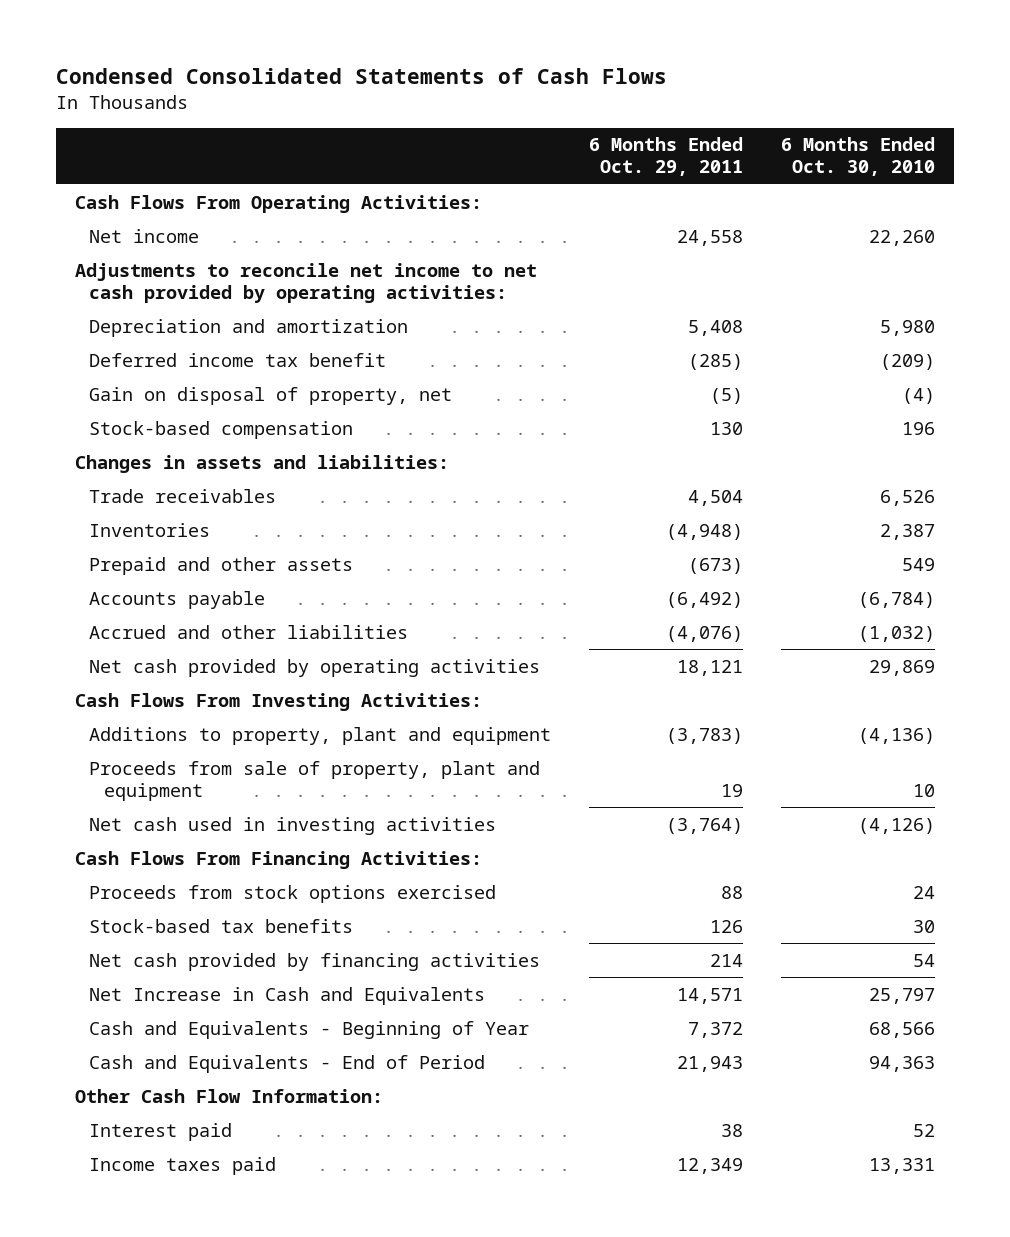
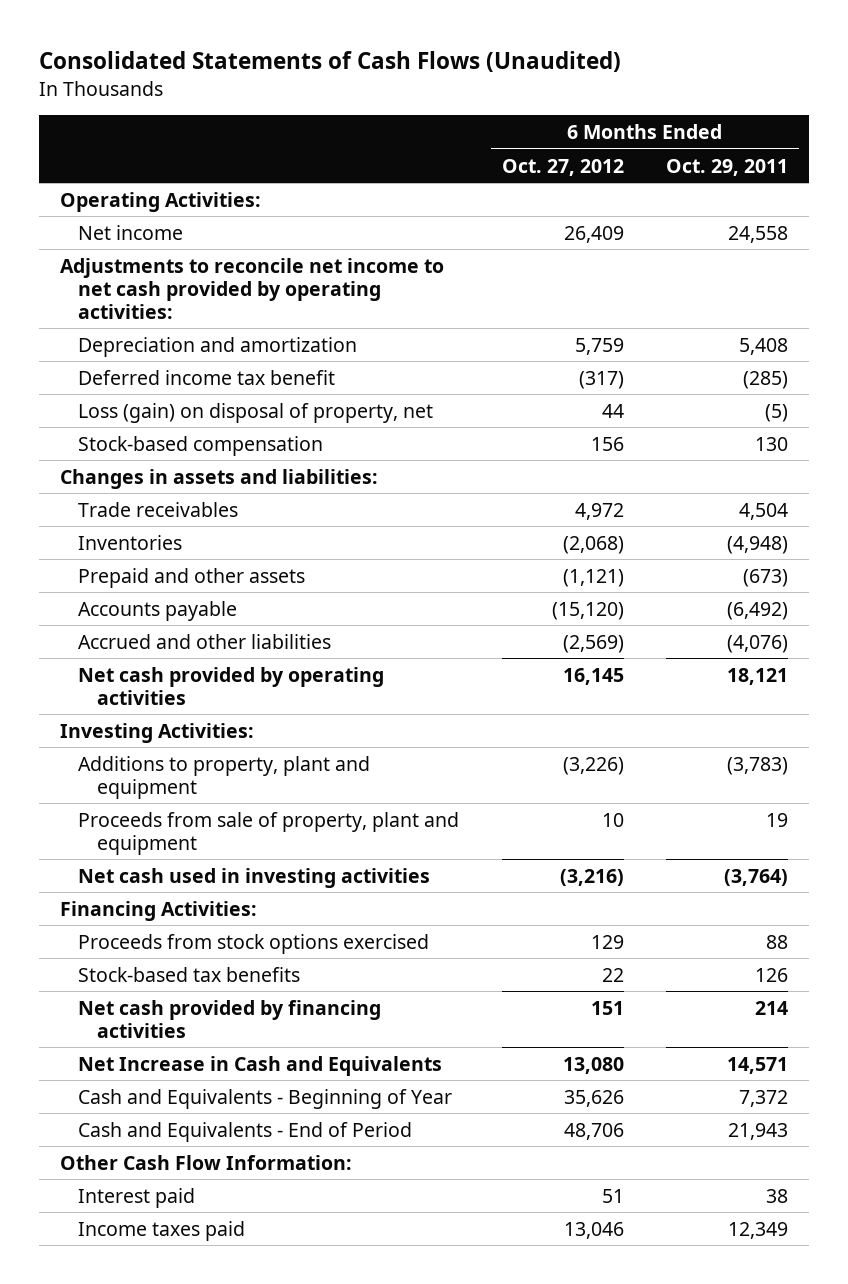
- Condensed Consolidated Statements of Cash Flows
+ Consolidated Statements of Cash Flows (Unaudited)
- | 6 Months Ended Oct. 29, 2011 | 6 Months Ended Oct. 30, 2010
+ | 6 Months Ended Oct. 27, 2012 | 6 Months Ended Oct. 29, 2011
- Cash Flows From Operating Activities:
+ Operating Activities:
- Gain on disposal of property, net | (5) | (4)
+ Loss (gain) on disposal of property, net | 44 | (5)
- Cash Flows From Investing Activities:
+ Investing Activities:
- Cash Flows From Financing Activities:
+ Financing Activities:

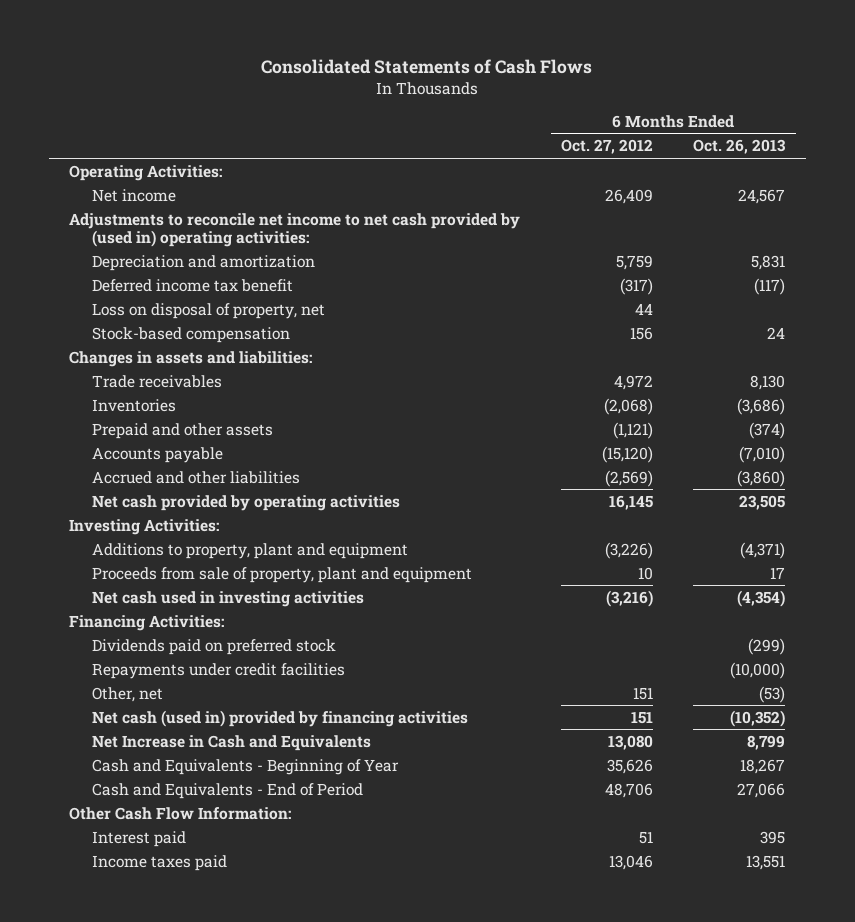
- Consolidated Statements of Cash Flows (Unaudited)
+ Consolidated Statements of Cash Flows
- | 6 Months Ended Oct. 27, 2012 | 6 Months Ended Oct. 29, 2011
+ | 6 Months Ended Oct. 27, 2012 | 6 Months Ended Oct. 26, 2013
- Adjustments to reconcile net income to net cash provided by operating activities:
+ Adjustments to reconcile net income to net cash provided by (used in) operating activities:
- Loss (gain) on disposal of property, net | 44 | (5)
+ Loss on disposal of property, net | 44 |
- Proceeds from stock options exercised | 129 | 88
- Stock-based tax benefits | 22 | 126
- Net cash provided by financing activities | 151 | 214
+ Dividends paid on preferred stock | | (299)
+ Repayments under credit facilities | | (10,000)
+ Other, net | 151 | (53)
+ Net cash (used in) provided by financing activities | 151 | (10,352)

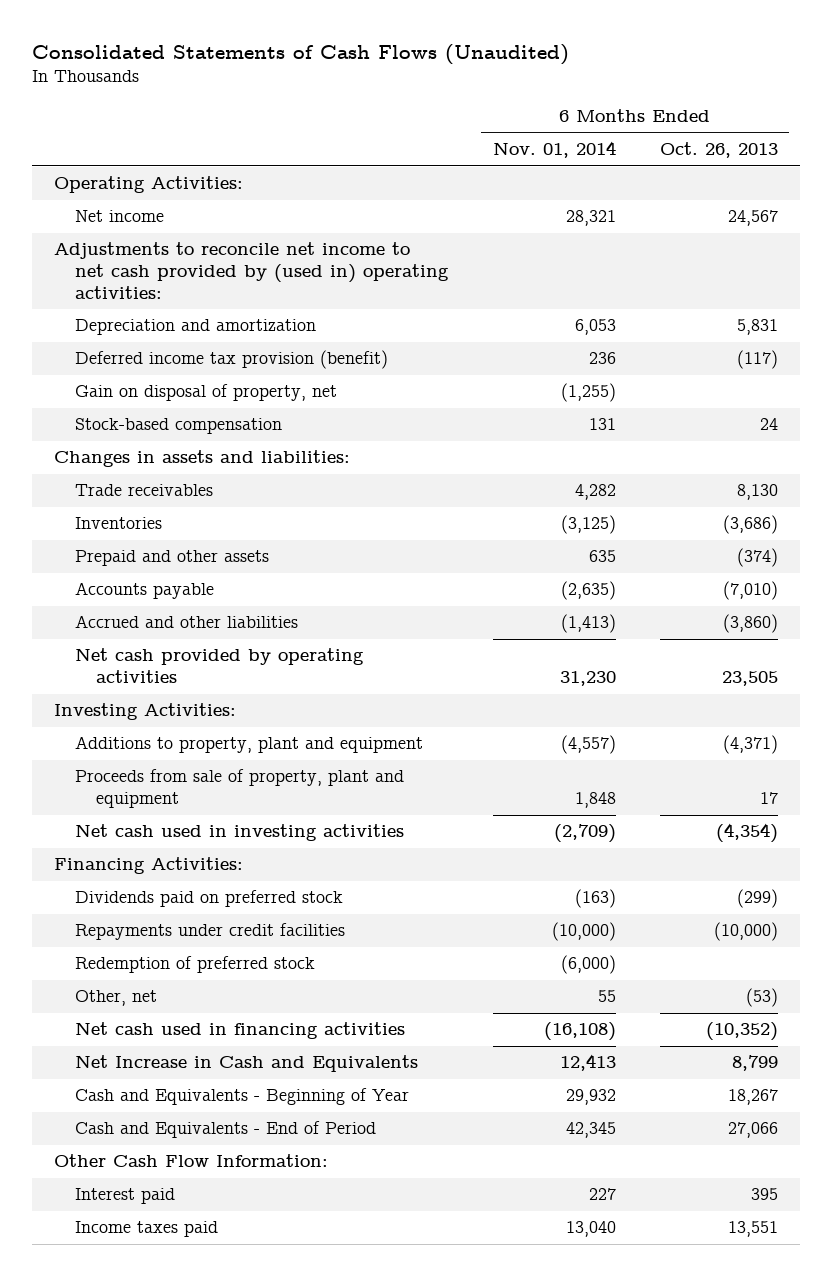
- Consolidated Statements of Cash Flows
+ Consolidated Statements of Cash Flows (Unaudited)
- | 6 Months Ended Oct. 27, 2012 | 6 Months Ended Oct. 26, 2013
+ | 6 Months Ended Nov. 01, 2014 | 6 Months Ended Oct. 26, 2013
- Deferred income tax benefit | (317) | (117)
- Loss on disposal of property, net | 44 |
+ Deferred income tax provision (benefit) | 236 | (117)
+ Gain on disposal of property, net | (1,255) |
+ Redemption of preferred stock | (6,000) |
- Net cash (used in) provided by financing activities | 151 | (10,352)
+ Net cash used in financing activities | (16,108) | (10,352)

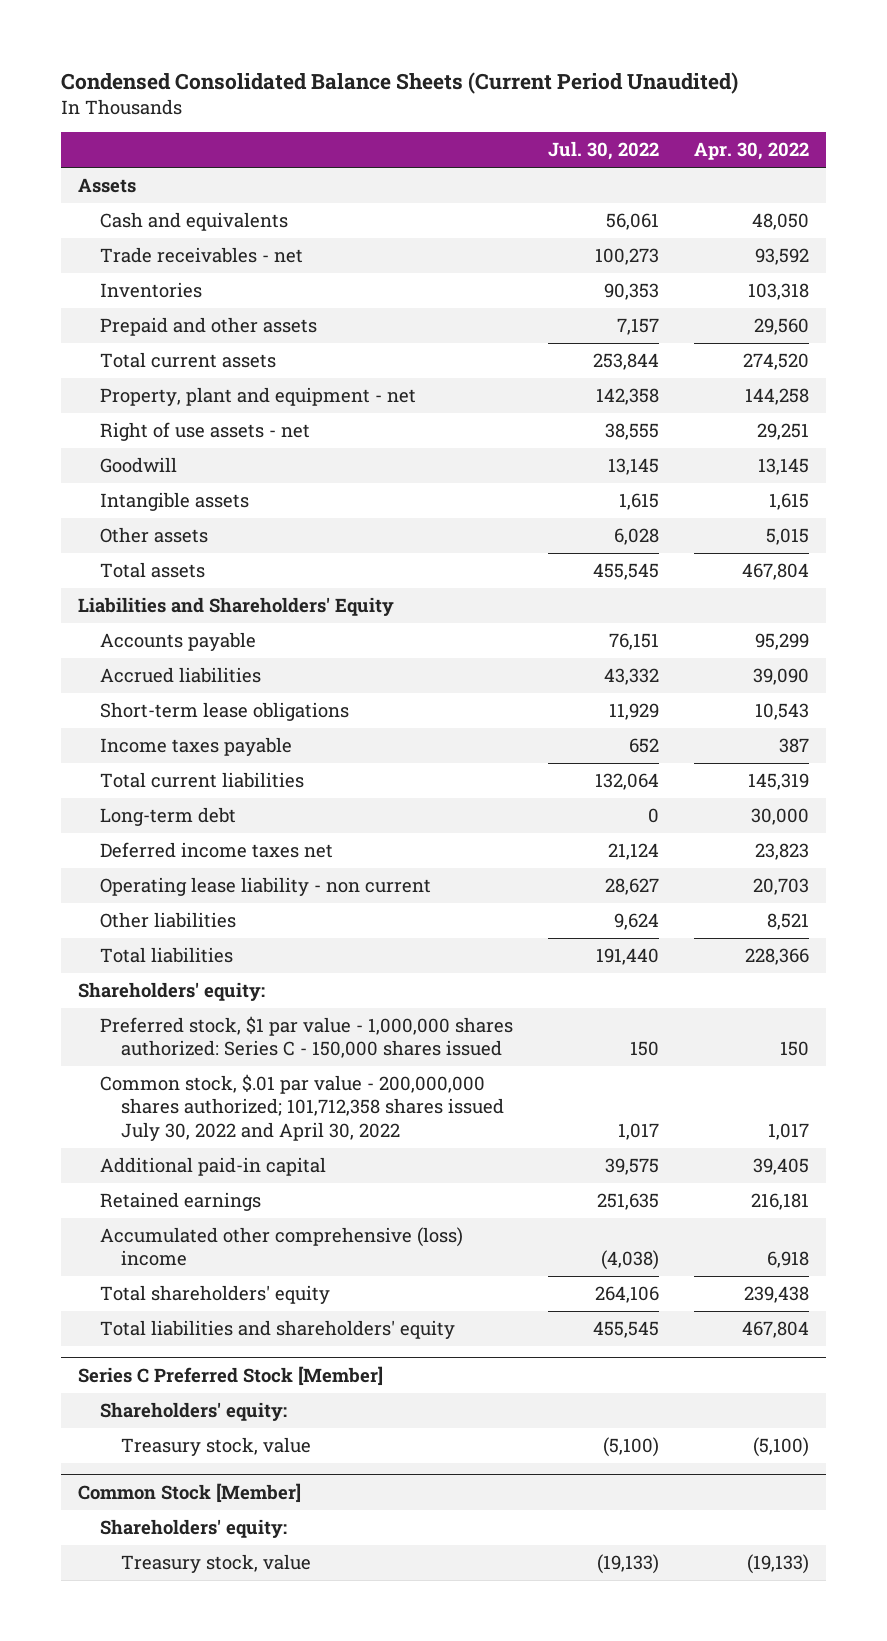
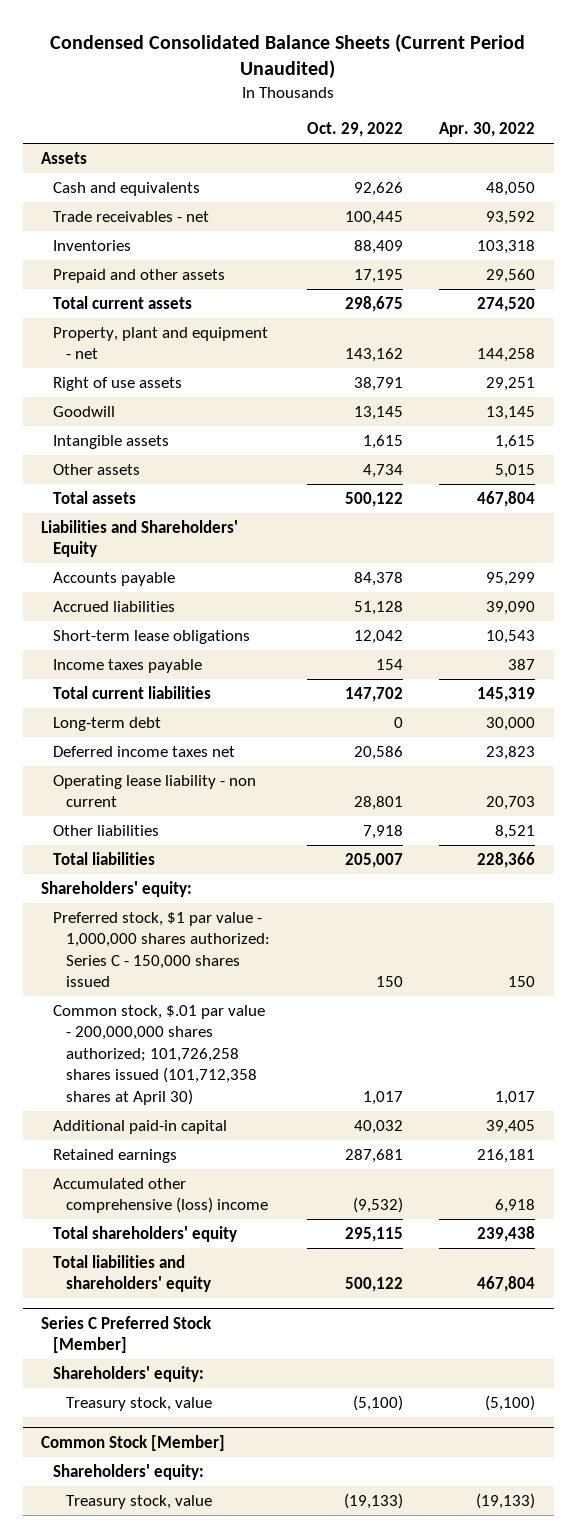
- | Jul. 30, 2022 | Apr. 30, 2022
+ | Oct. 29, 2022 | Apr. 30, 2022
- Right of use assets - net | 38,555 | 29,251
+ Right of use assets | 38,791 | 29,251
- Common stock, $.01 par value - 200,000,000 shares authorized; 101,712,358 shares issued July 30, 2022 and April 30, 2022 | 1,017 | 1,017
+ Common stock, $.01 par value - 200,000,000 shares authorized; 101,726,258 shares issued (101,712,358 shares at April 30) | 1,017 | 1,017

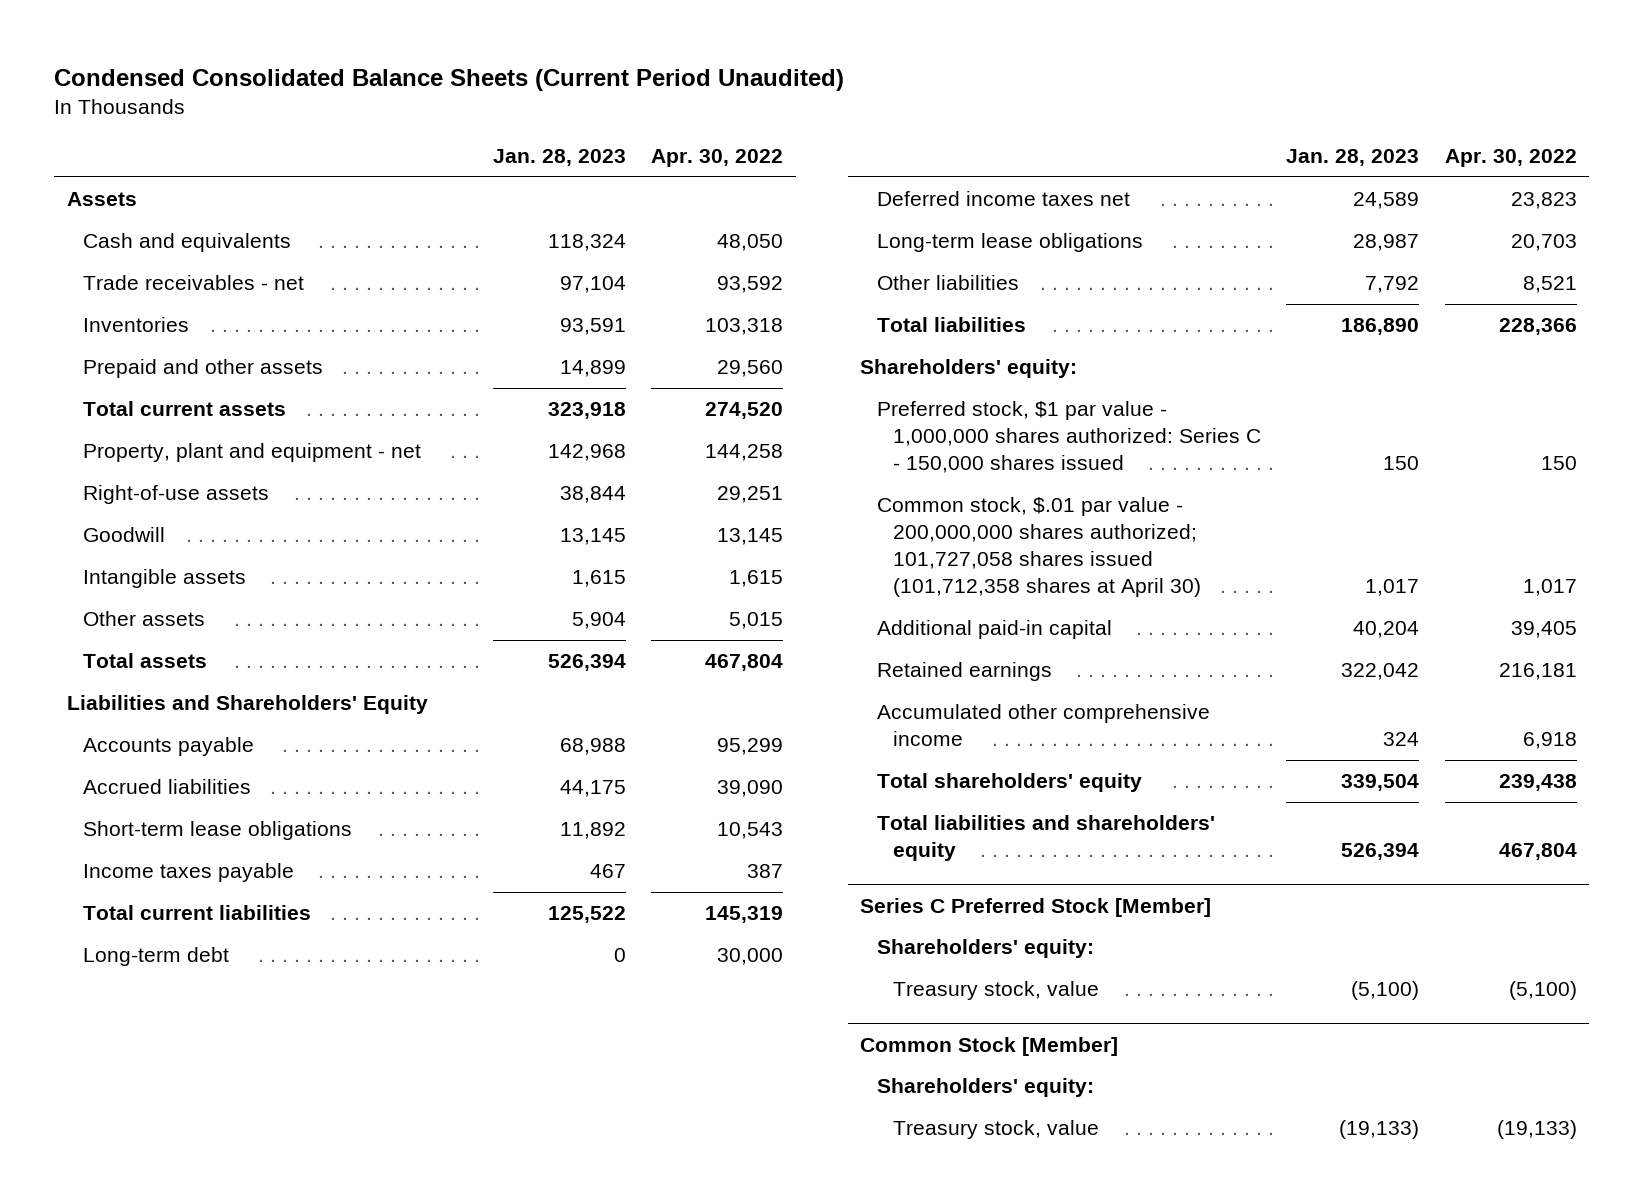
- | Oct. 29, 2022 | Apr. 30, 2022
+ | Jan. 28, 2023 | Apr. 30, 2022
- Right of use assets | 38,791 | 29,251
+ Right-of-use assets | 38,844 | 29,251
- Operating lease liability - non current | 28,801 | 20,703
+ Long-term lease obligations | 28,987 | 20,703
- Common stock, $.01 par value - 200,000,000 shares authorized; 101,726,258 shares issued (101,712,358 shares at April 30) | 1,017 | 1,017
+ Common stock, $.01 par value - 200,000,000 shares authorized; 101,727,058 shares issued (101,712,358 shares at April 30) | 1,017 | 1,017
- Accumulated other comprehensive (loss) income | (9,532) | 6,918
+ Accumulated other comprehensive income | 324 | 6,918

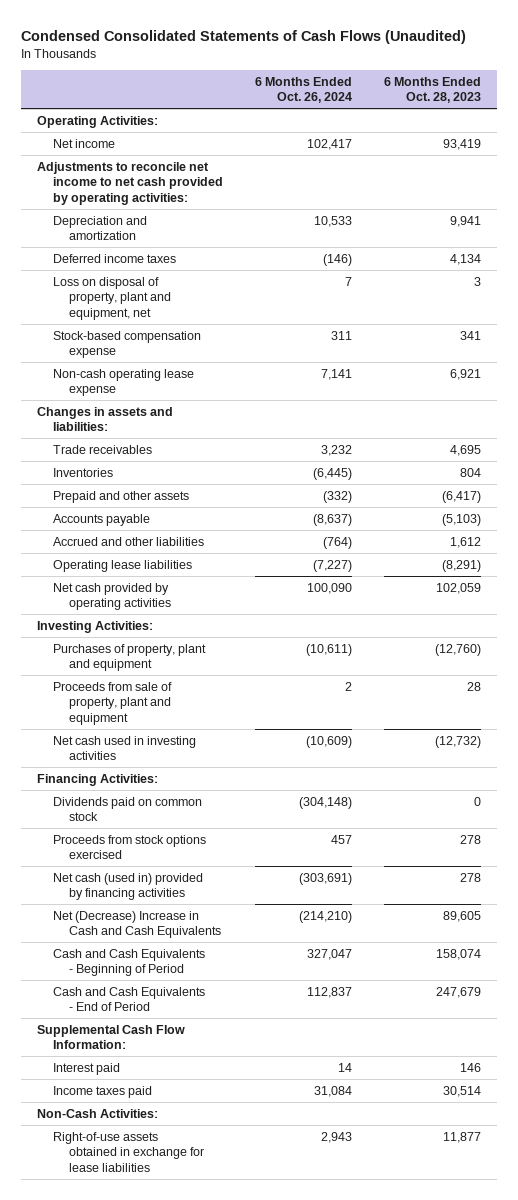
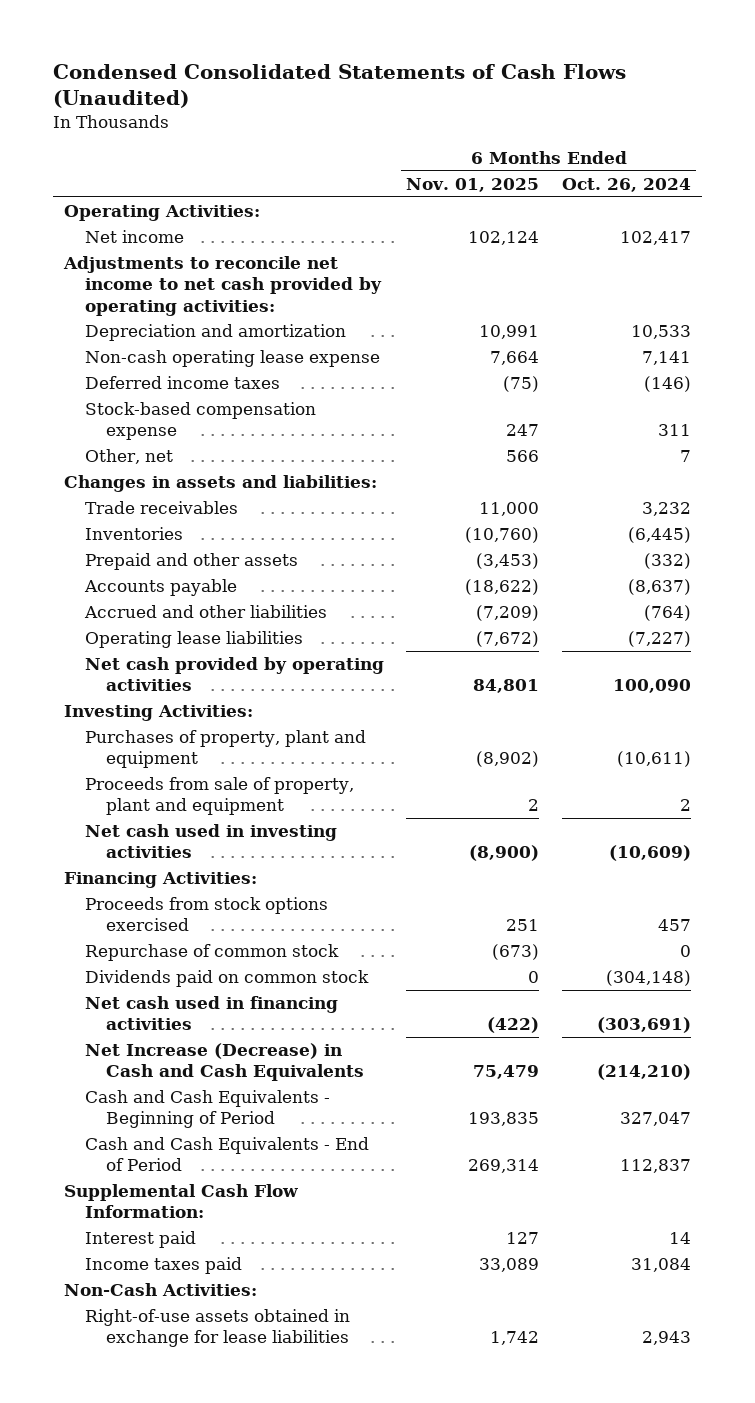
- | 6 Months Ended Oct. 26, 2024 | 6 Months Ended Oct. 28, 2023
+ | 6 Months Ended Nov. 01, 2025 | 6 Months Ended Oct. 26, 2024
moved up: Non-cash operating lease expense | 7,664 | 7,141
- Loss on disposal of property, plant and equipment, net | 7 | 3
+ Other, net | 566 | 7
- Net cash (used in) provided by financing activities | (303,691) | 278
- Net (Decrease) Increase in Cash and Cash Equivalents | (214,210) | 89,605
+ Repurchase of common stock | (673) | 0
moved down: Dividends paid on common stock | 0 | (304,148)
+ Net cash used in financing activities | (422) | (303,691)
+ Net Increase (Decrease) in Cash and Cash Equivalents | 75,479 | (214,210)

